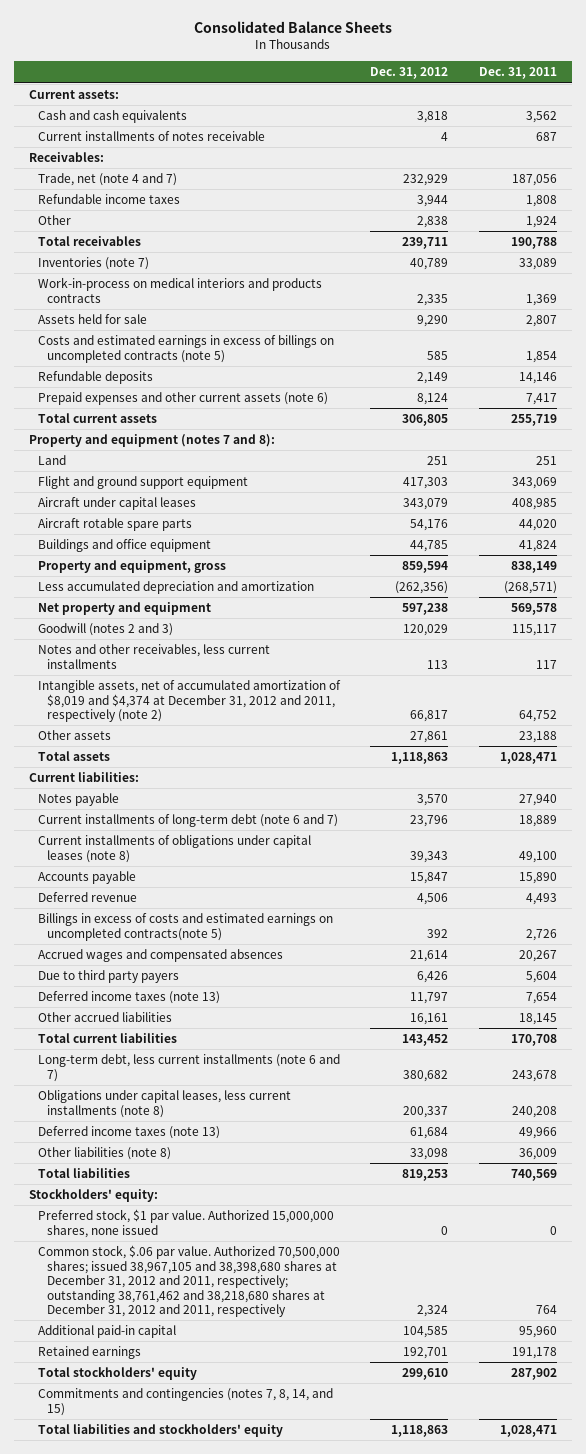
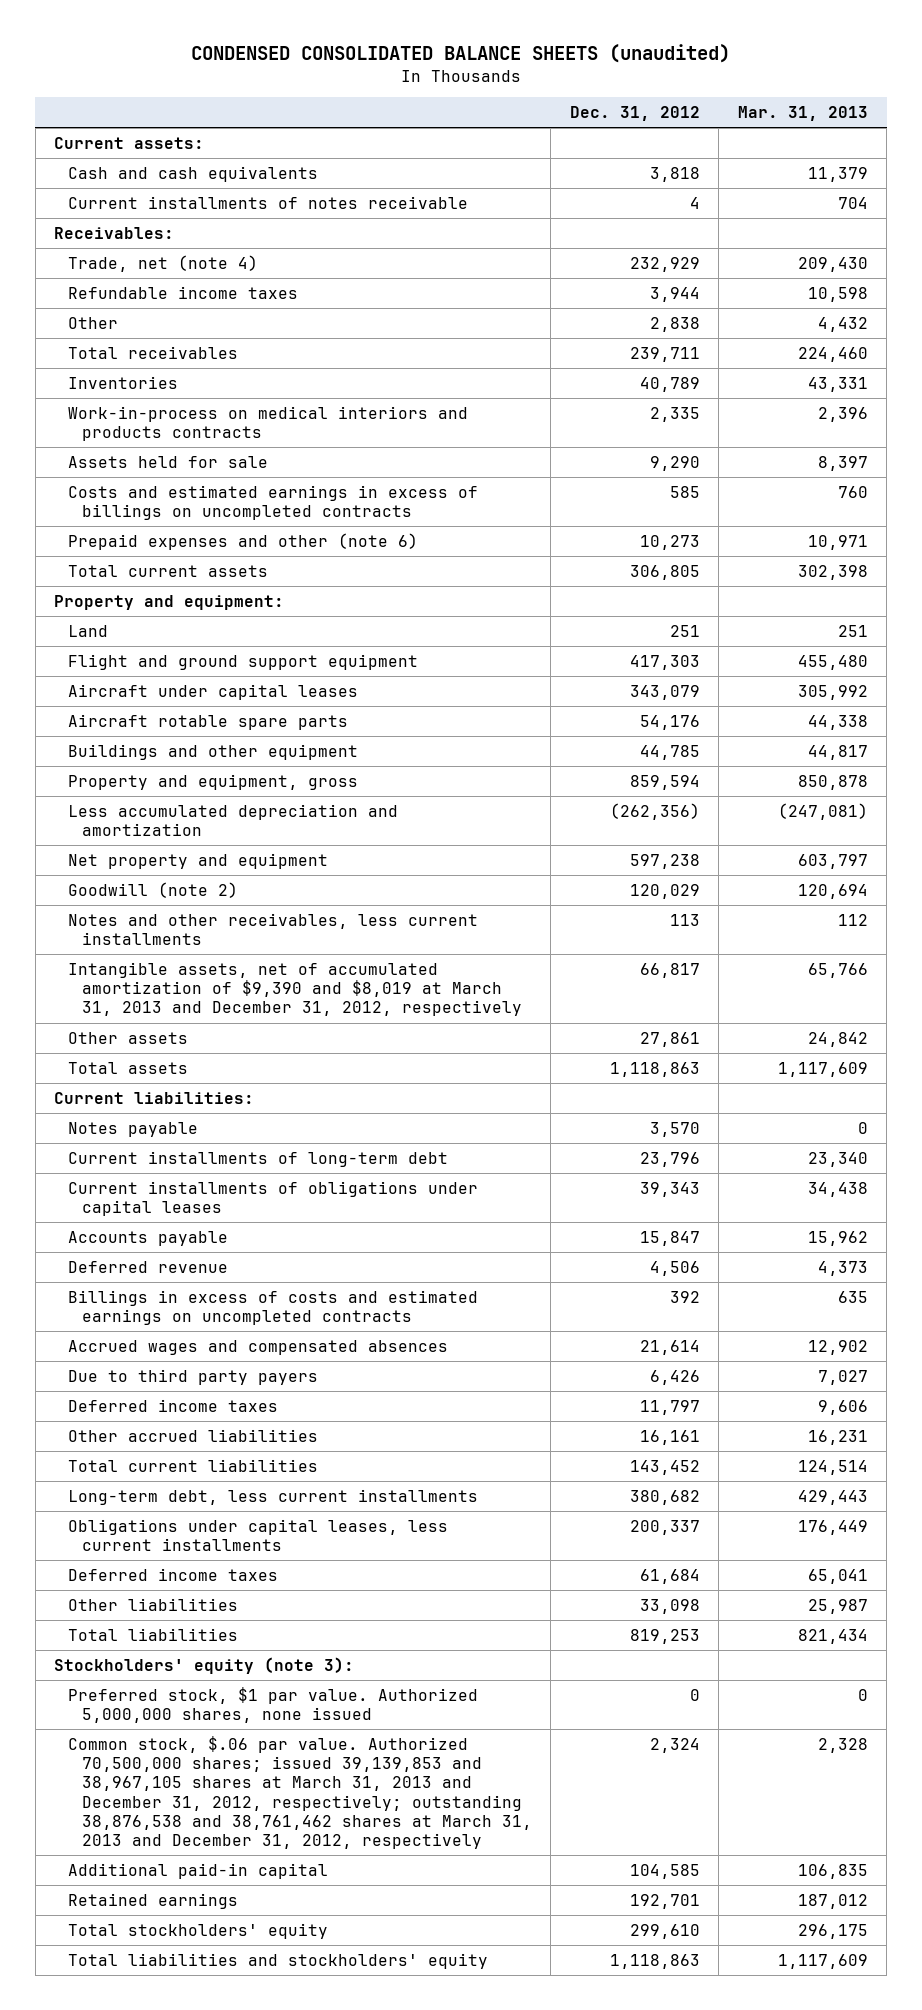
- Consolidated Balance Sheets
+ CONDENSED CONSOLIDATED BALANCE SHEETS (unaudited)
- | Dec. 31, 2012 | Dec. 31, 2011
+ | Dec. 31, 2012 | Mar. 31, 2013
- Trade, net (note 4 and 7) | 232,929 | 187,056
+ Trade, net (note 4) | 232,929 | 209,430
- Inventories (note 7) | 40,789 | 33,089
+ Inventories | 40,789 | 43,331
- Costs and estimated earnings in excess of billings on uncompleted contracts (note 5) | 585 | 1,854
- Refundable deposits | 2,149 | 14,146
- Prepaid expenses and other current assets (note 6) | 8,124 | 7,417
+ Costs and estimated earnings in excess of billings on uncompleted contracts | 585 | 760
+ Prepaid expenses and other (note 6) | 10,273 | 10,971
- Property and equipment (notes 7 and 8):
+ Property and equipment:
- Buildings and office equipment | 44,785 | 41,824
+ Buildings and other equipment | 44,785 | 44,817
- Goodwill (notes 2 and 3) | 120,029 | 115,117
+ Goodwill (note 2) | 120,029 | 120,694
- Intangible assets, net of accumulated amortization of $8,019 and $4,374 at December 31, 2012 and 2011, respectively (note 2) | 66,817 | 64,752
+ Intangible assets, net of accumulated amortization of $9,390 and $8,019 at March 31, 2013 and December 31, 2012, respectively | 66,817 | 65,766
- Current installments of long-term debt (note 6 and 7) | 23,796 | 18,889
- Current installments of obligations under capital leases (note 8) | 39,343 | 49,100
+ Current installments of long-term debt | 23,796 | 23,340
+ Current installments of obligations under capital leases | 39,343 | 34,438
- Billings in excess of costs and estimated earnings on uncompleted contracts(note 5) | 392 | 2,726
+ Billings in excess of costs and estimated earnings on uncompleted contracts | 392 | 635
- Deferred income taxes (note 13) | 11,797 | 7,654
+ Deferred income taxes | 11,797 | 9,606
- Long-term debt, less current installments (note 6 and 7) | 380,682 | 243,678
- Obligations under capital leases, less current installments (note 8) | 200,337 | 240,208
- Deferred income taxes (note 13) | 61,684 | 49,966
- Other liabilities (note 8) | 33,098 | 36,009
+ Long-term debt, less current installments | 380,682 | 429,443
+ Obligations under capital leases, less current installments | 200,337 | 176,449
+ Deferred income taxes | 61,684 | 65,041
+ Other liabilities | 33,098 | 25,987
- Stockholders' equity:
- Preferred stock, $1 par value. Authorized 15,000,000 shares, none issued | 0 | 0
- Common stock, $.06 par value. Authorized 70,500,000 shares; issued 38,967,105 and 38,398,680 shares at December 31, 2012 and 2011, respectively; outstanding 38,761,462 and 38,218,680 shares at December 31, 2012 and 2011, respectively | 2,324 | 764
+ Stockholders' equity (note 3):
+ Preferred stock, $1 par value. Authorized 5,000,000 shares, none issued | 0 | 0
+ Common stock, $.06 par value. Authorized 70,500,000 shares; issued 39,139,853 and 38,967,105 shares at March 31, 2013 and December 31, 2012, respectively; outstanding 38,876,538 and 38,761,462 shares at March 31, 2013 and December 31, 2012, respectively | 2,324 | 2,328
- Commitments and contingencies (notes 7, 8, 14, and 15)

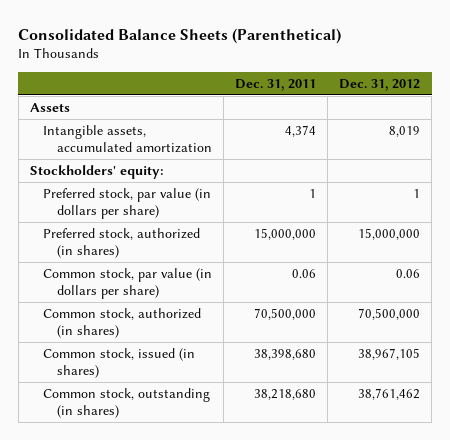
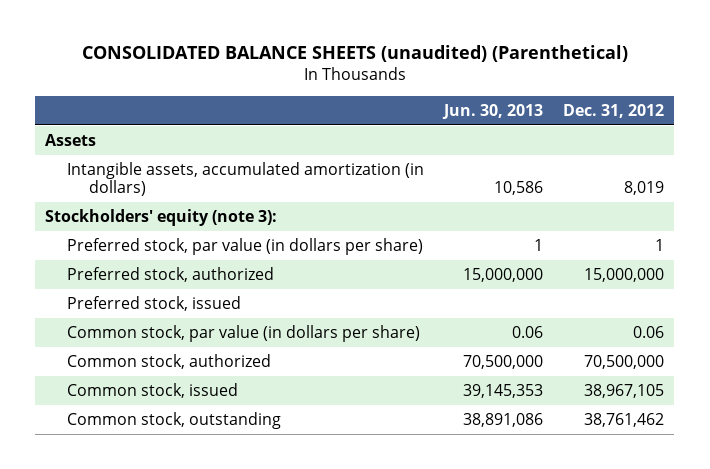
- Consolidated Balance Sheets (Parenthetical)
+ CONSOLIDATED BALANCE SHEETS (unaudited) (Parenthetical)
- | Dec. 31, 2011 | Dec. 31, 2012
+ | Jun. 30, 2013 | Dec. 31, 2012
- Intangible assets, accumulated amortization | 4,374 | 8,019
- Stockholders' equity:
+ Intangible assets, accumulated amortization (in dollars) | 10,586 | 8,019
+ Stockholders' equity (note 3):
- Preferred stock, authorized (in shares) | 15,000,000 | 15,000,000
+ Preferred stock, authorized | 15,000,000 | 15,000,000
+ Preferred stock, issued
- Common stock, authorized (in shares) | 70,500,000 | 70,500,000
- Common stock, issued (in shares) | 38,398,680 | 38,967,105
- Common stock, outstanding (in shares) | 38,218,680 | 38,761,462
+ Common stock, authorized | 70,500,000 | 70,500,000
+ Common stock, issued | 39,145,353 | 38,967,105
+ Common stock, outstanding | 38,891,086 | 38,761,462

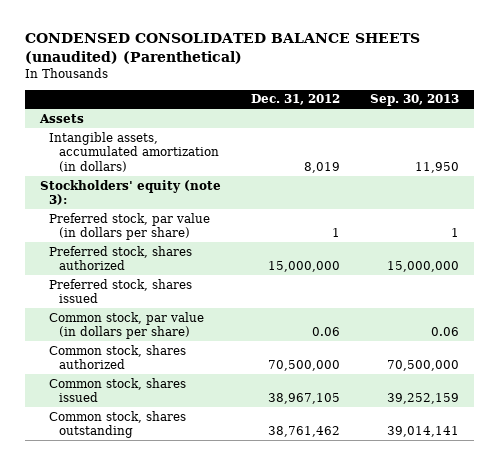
- CONSOLIDATED BALANCE SHEETS (unaudited) (Parenthetical)
+ CONDENSED CONSOLIDATED BALANCE SHEETS (unaudited) (Parenthetical)
- | Jun. 30, 2013 | Dec. 31, 2012
+ | Dec. 31, 2012 | Sep. 30, 2013
- Preferred stock, authorized | 15,000,000 | 15,000,000
- Preferred stock, issued
+ Preferred stock, shares authorized | 15,000,000 | 15,000,000
+ Preferred stock, shares issued
- Common stock, authorized | 70,500,000 | 70,500,000
- Common stock, issued | 39,145,353 | 38,967,105
- Common stock, outstanding | 38,891,086 | 38,761,462
+ Common stock, shares authorized | 70,500,000 | 70,500,000
+ Common stock, shares issued | 38,967,105 | 39,252,159
+ Common stock, shares outstanding | 38,761,462 | 39,014,141

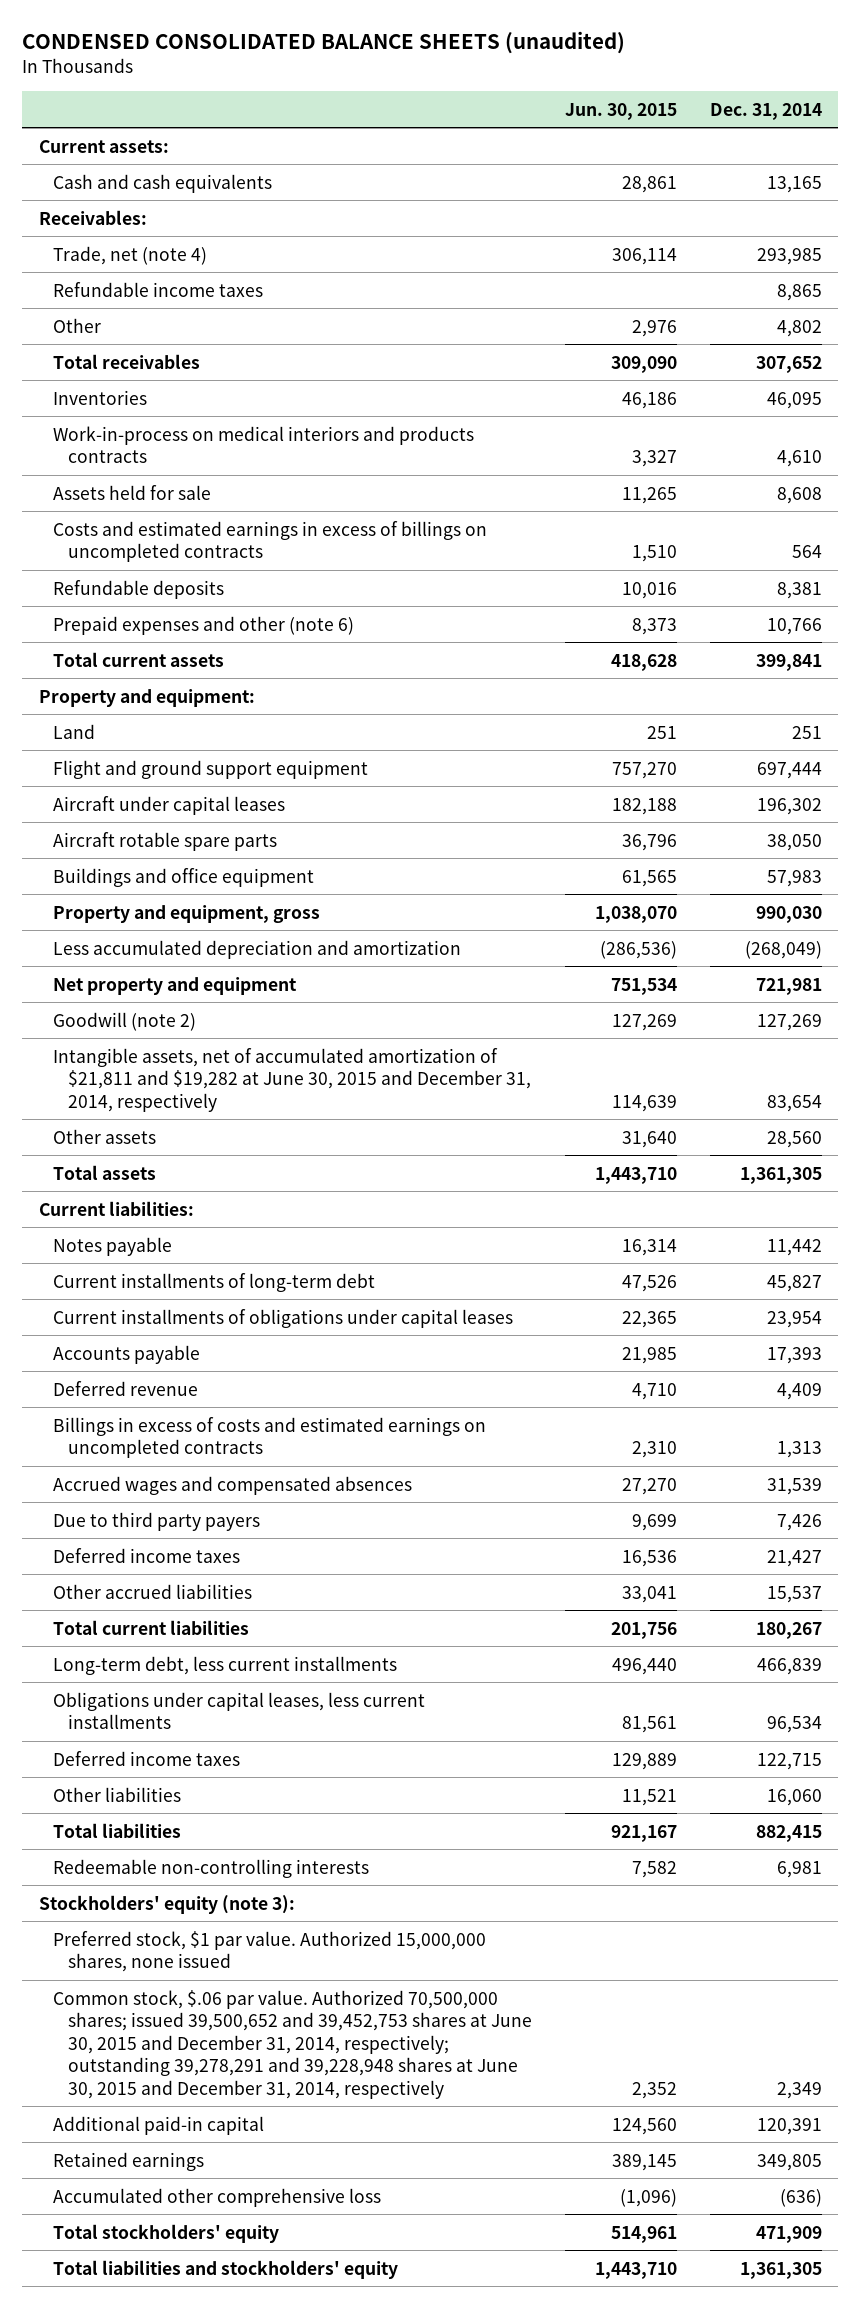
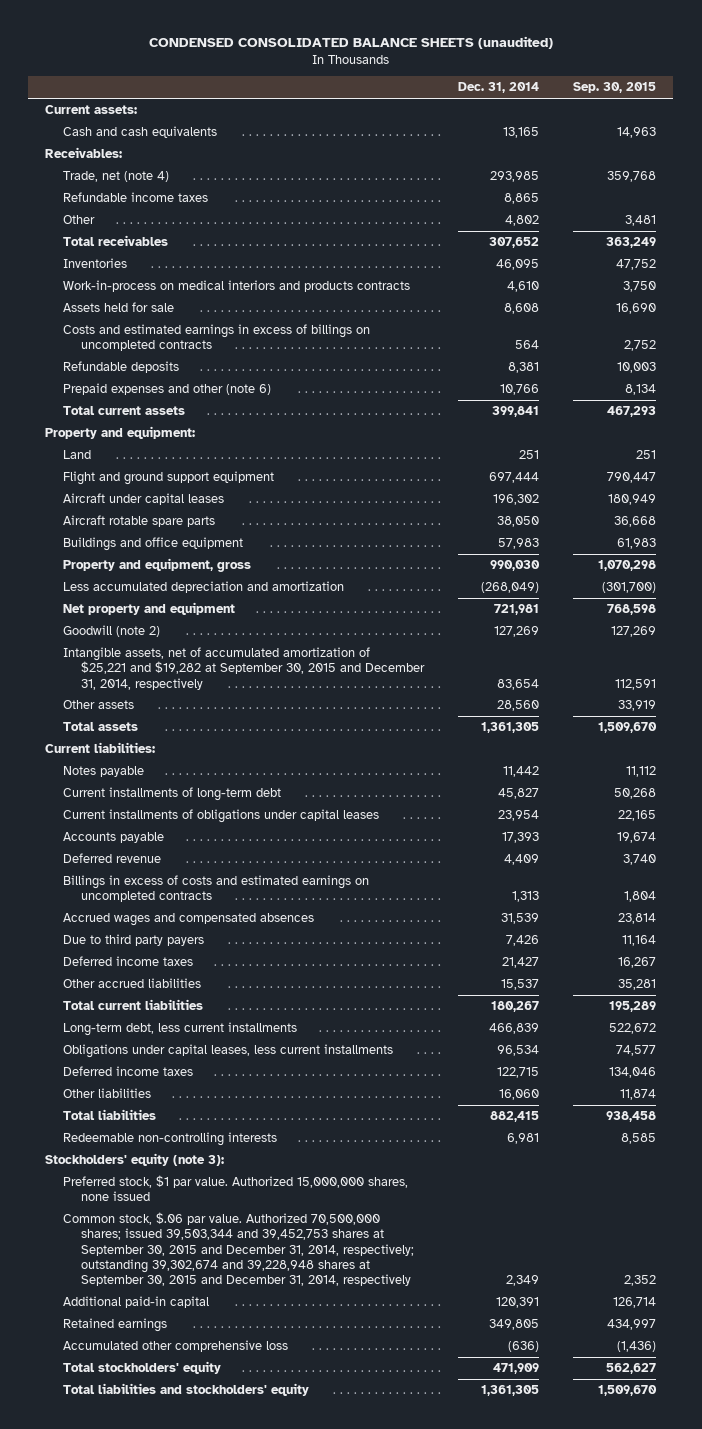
- | Jun. 30, 2015 | Dec. 31, 2014
+ | Dec. 31, 2014 | Sep. 30, 2015
- Intangible assets, net of accumulated amortization of $21,811 and $19,282 at June 30, 2015 and December 31, 2014, respectively | 114,639 | 83,654
+ Intangible assets, net of accumulated amortization of $25,221 and $19,282 at September 30, 2015 and December 31, 2014, respectively | 83,654 | 112,591
- Common stock, $.06 par value. Authorized 70,500,000 shares; issued 39,500,652 and 39,452,753 shares at June 30, 2015 and December 31, 2014, respectively; outstanding 39,278,291 and 39,228,948 shares at June 30, 2015 and December 31, 2014, respectively | 2,352 | 2,349
+ Common stock, $.06 par value. Authorized 70,500,000 shares; issued 39,503,344 and 39,452,753 shares at September 30, 2015 and December 31, 2014, respectively; outstanding 39,302,674 and 39,228,948 shares at September 30, 2015 and December 31, 2014, respectively | 2,349 | 2,352

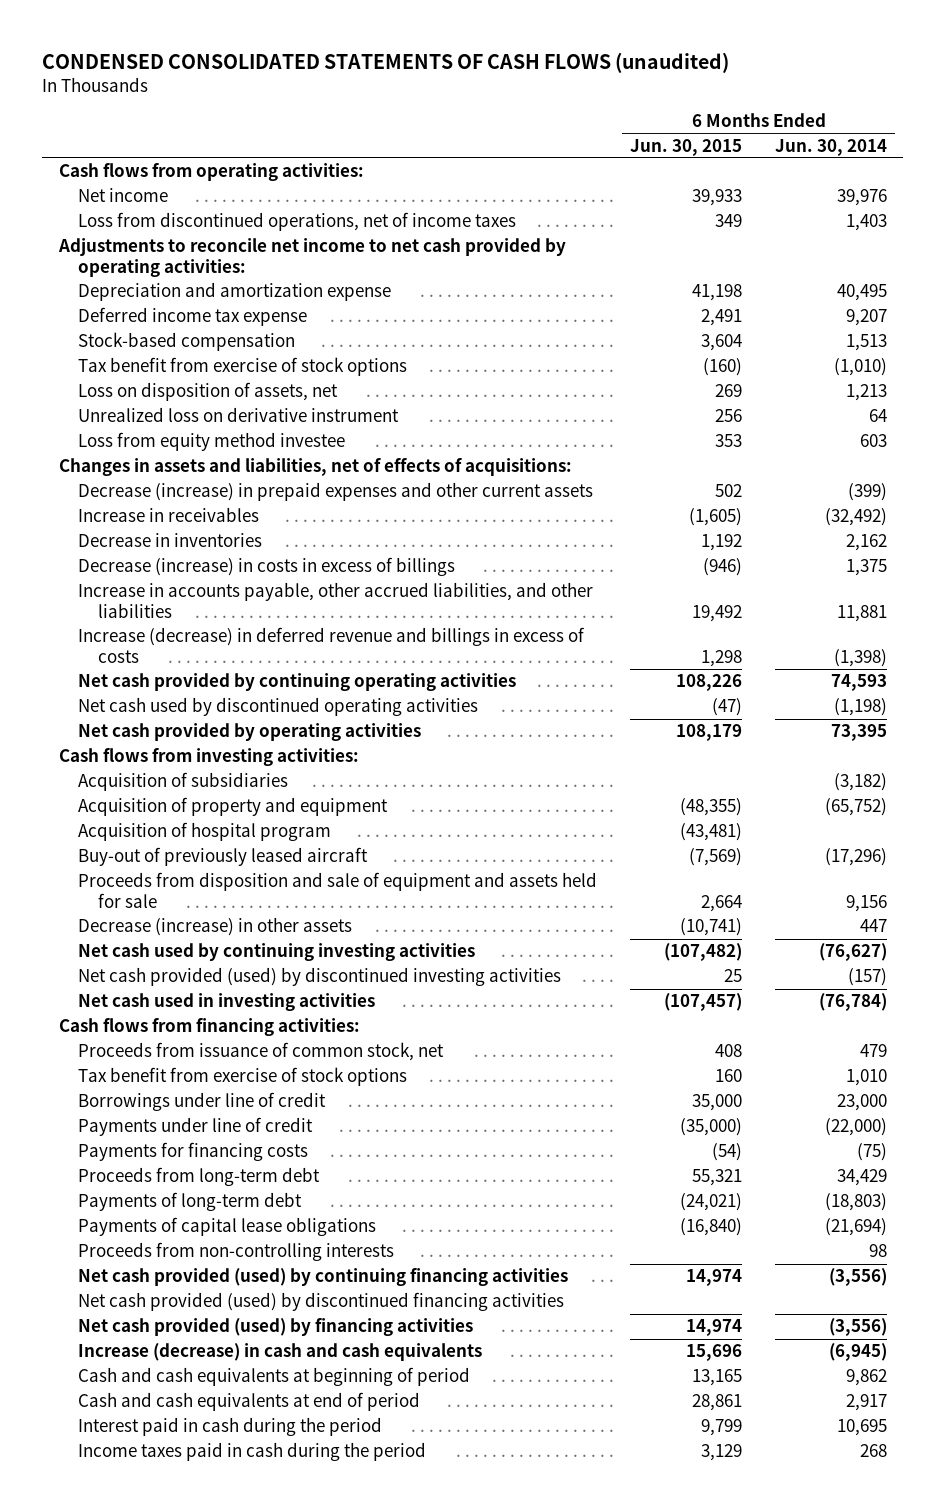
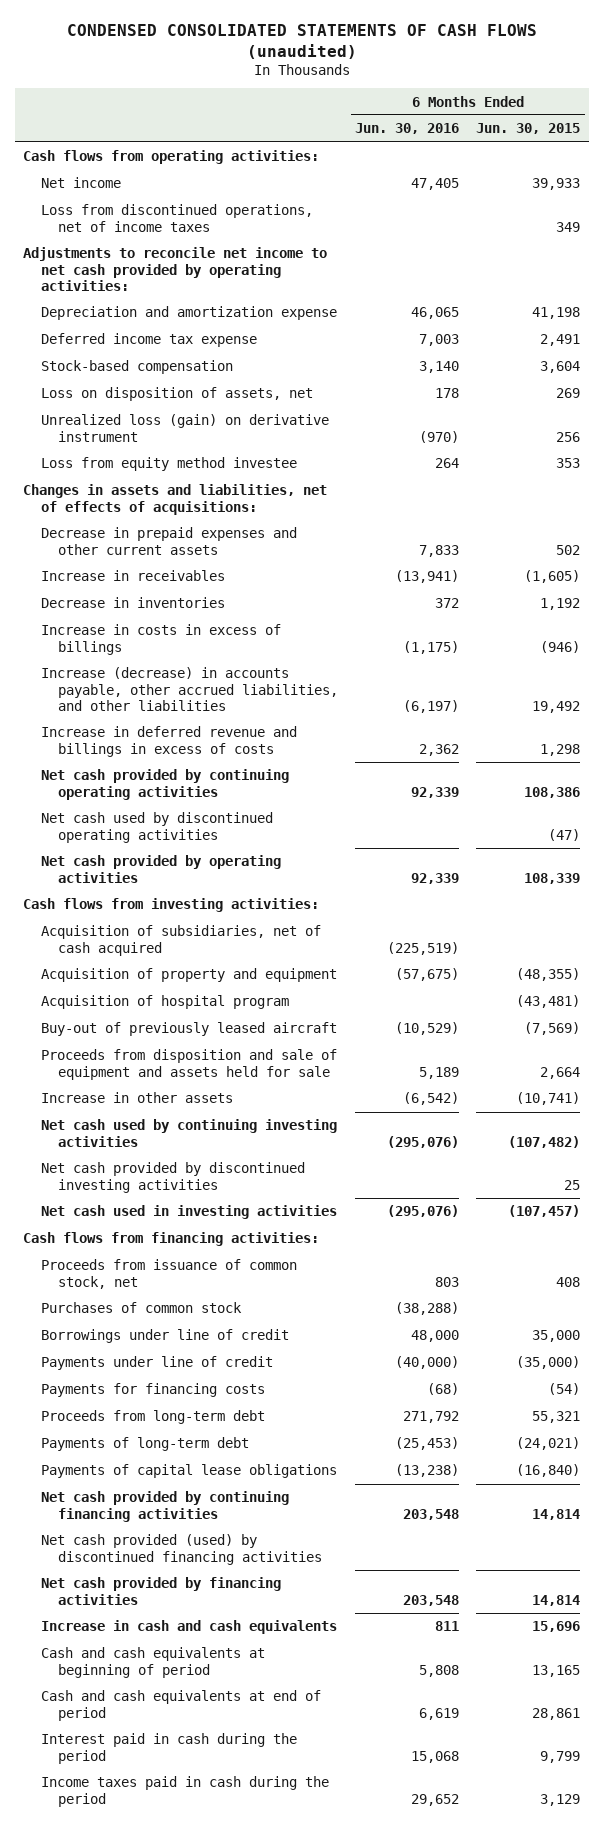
- | 6 Months Ended Jun. 30, 2015 | 6 Months Ended Jun. 30, 2014
+ | 6 Months Ended Jun. 30, 2016 | 6 Months Ended Jun. 30, 2015
- Tax benefit from exercise of stock options | (160) | (1,010)
- Unrealized loss on derivative instrument | 256 | 64
+ Unrealized loss (gain) on derivative instrument | (970) | 256
- Decrease (increase) in prepaid expenses and other current assets | 502 | (399)
+ Decrease in prepaid expenses and other current assets | 7,833 | 502
- Decrease (increase) in costs in excess of billings | (946) | 1,375
- Increase in accounts payable, other accrued liabilities, and other liabilities | 19,492 | 11,881
- Increase (decrease) in deferred revenue and billings in excess of costs | 1,298 | (1,398)
- Net cash provided by continuing operating activities | 108,226 | 74,593
+ Increase in costs in excess of billings | (1,175) | (946)
+ Increase (decrease) in accounts payable, other accrued liabilities, and other liabilities | (6,197) | 19,492
+ Increase in deferred revenue and billings in excess of costs | 2,362 | 1,298
+ Net cash provided by continuing operating activities | 92,339 | 108,386
- Net cash provided by operating activities | 108,179 | 73,395
+ Net cash provided by operating activities | 92,339 | 108,339
- Acquisition of subsidiaries | | (3,182)
+ Acquisition of subsidiaries, net of cash acquired | (225,519) |
- Decrease (increase) in other assets | (10,741) | 447
+ Increase in other assets | (6,542) | (10,741)
- Net cash provided (used) by discontinued investing activities | 25 | (157)
+ Net cash provided by discontinued investing activities | | 25
- Tax benefit from exercise of stock options | 160 | 1,010
+ Purchases of common stock | (38,288) |
- Proceeds from non-controlling interests | | 98
- Net cash provided (used) by continuing financing activities | 14,974 | (3,556)
+ Net cash provided by continuing financing activities | 203,548 | 14,814
- Net cash provided (used) by financing activities | 14,974 | (3,556)
- Increase (decrease) in cash and cash equivalents | 15,696 | (6,945)
+ Net cash provided by financing activities | 203,548 | 14,814
+ Increase in cash and cash equivalents | 811 | 15,696

